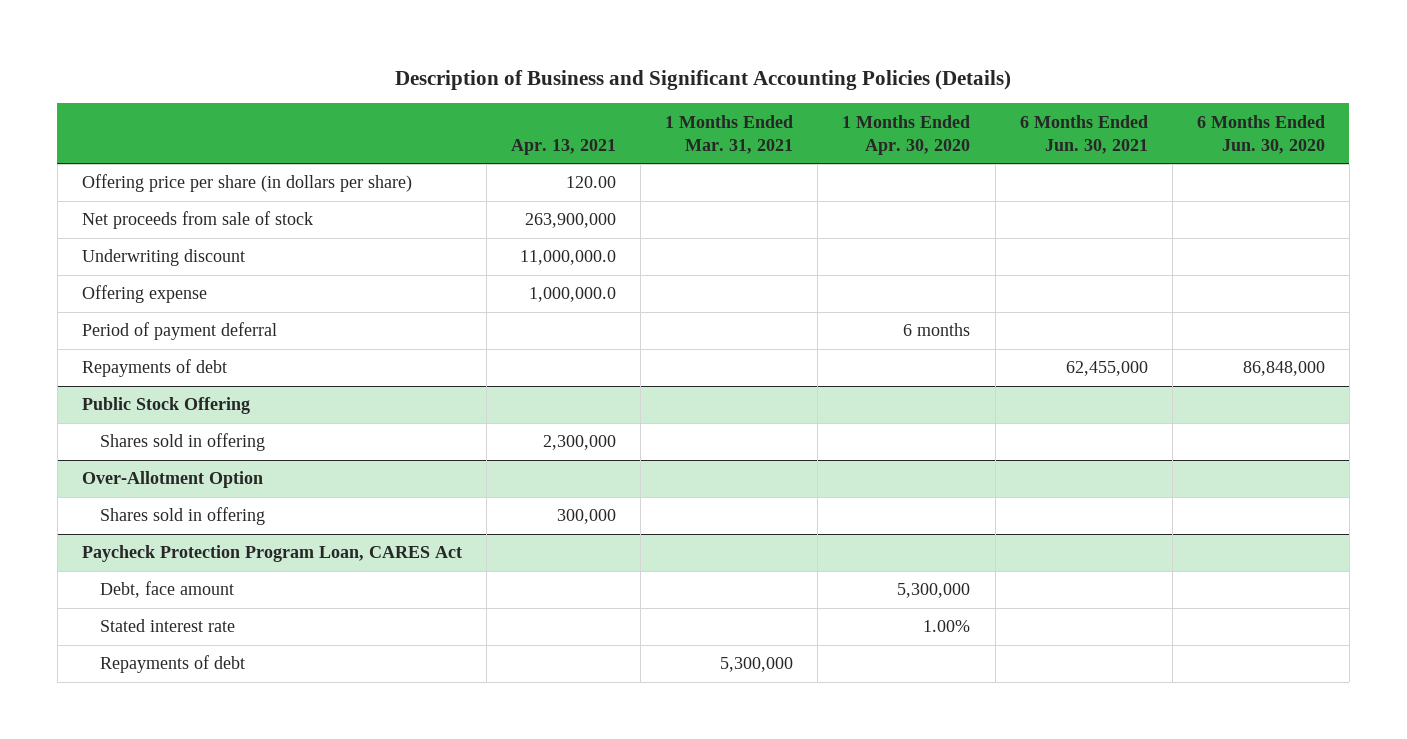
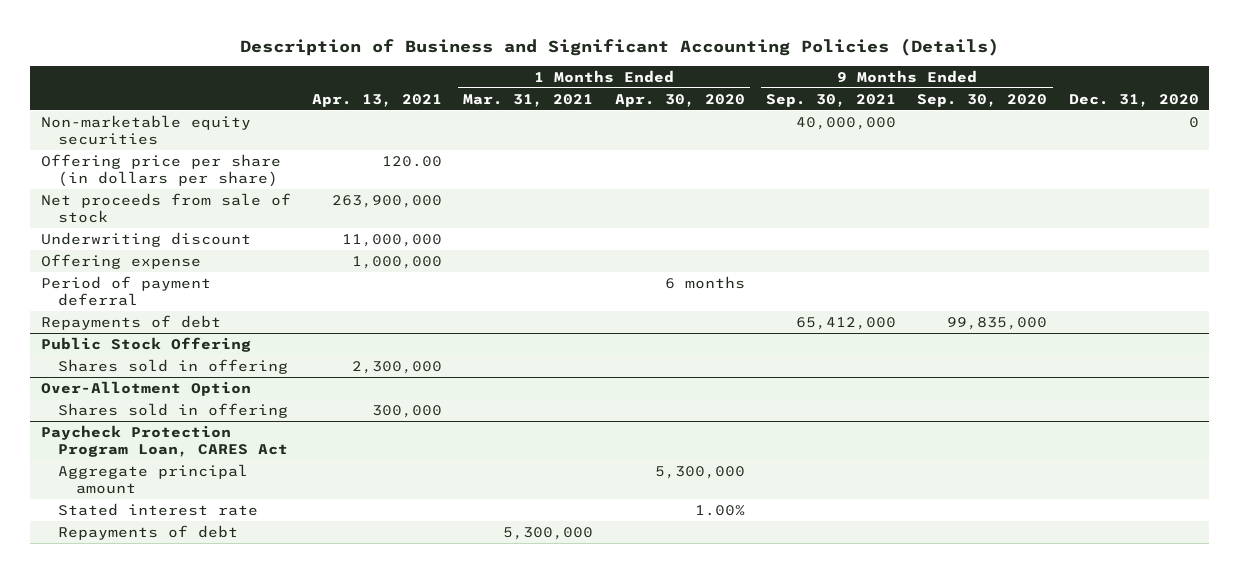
- | Apr. 13, 2021 | 1 Months Ended Mar. 31, 2021 | 1 Months Ended Apr. 30, 2020 | 6 Months Ended Jun. 30, 2021 | 6 Months Ended Jun. 30, 2020
+ | Apr. 13, 2021 | 1 Months Ended Mar. 31, 2021 | 1 Months Ended Apr. 30, 2020 | 9 Months Ended Sep. 30, 2021 | 9 Months Ended Sep. 30, 2020 | Dec. 31, 2020
+ Non-marketable equity securities | | | | 40,000,000 | | 0
- Underwriting discount | 11,000,000.0 | | | |
- Offering expense | 1,000,000.0 | | | |
+ Underwriting discount | 11,000,000 | | | | |
+ Offering expense | 1,000,000 | | | | |
@ Paycheck Protection Program Loan, CARES Act
- Debt, face amount | | | 5,300,000 | |
+ Aggregate principal amount | | | 5,300,000 | | |

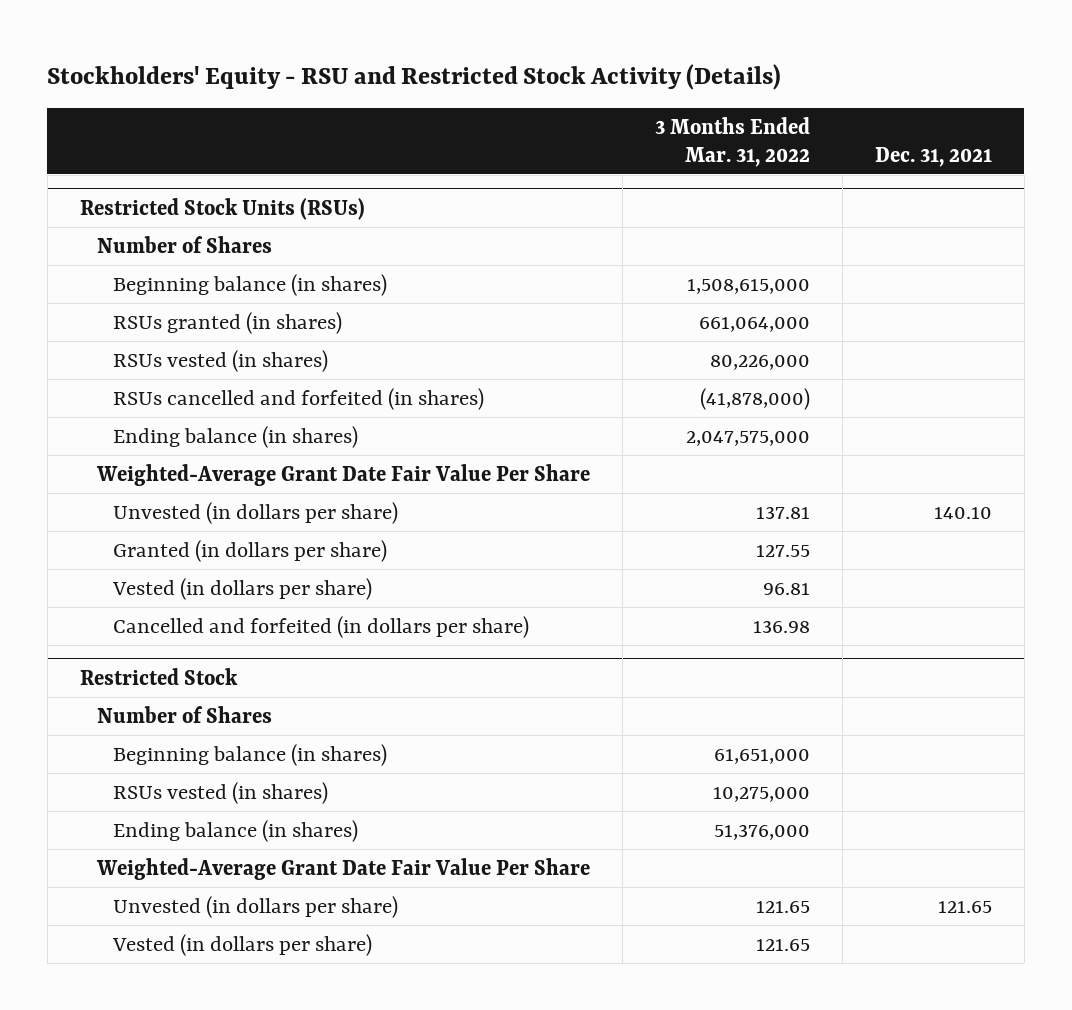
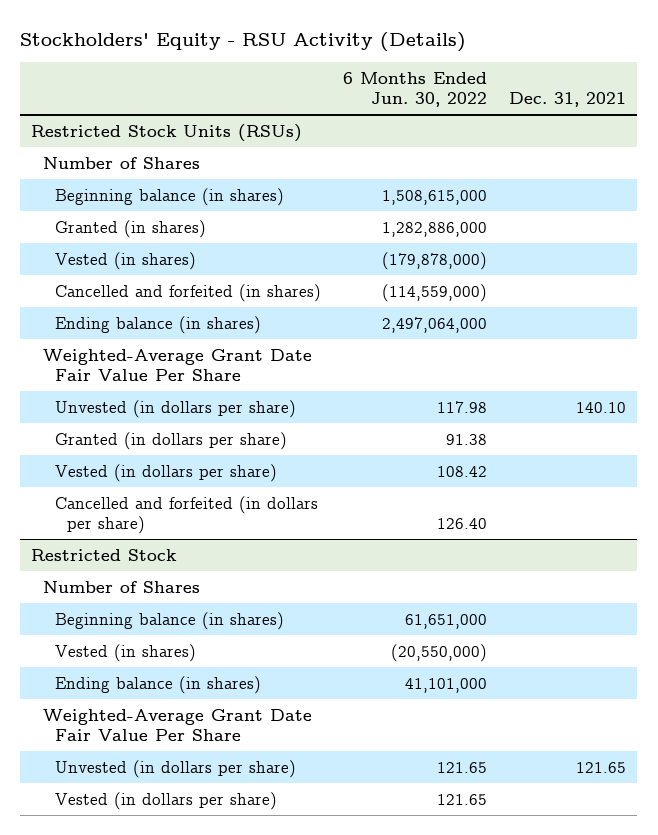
- Stockholders' Equity - RSU and Restricted Stock Activity (Details)
+ Stockholders' Equity - RSU Activity (Details)
- | 3 Months Ended Mar. 31, 2022 | Dec. 31, 2021
+ | 6 Months Ended Jun. 30, 2022 | Dec. 31, 2021
@ Restricted Stock Units (RSUs)
- RSUs granted (in shares) | 661,064,000 |
- RSUs vested (in shares) | 80,226,000 |
- RSUs cancelled and forfeited (in shares) | (41,878,000) |
+ Granted (in shares) | 1,282,886,000 |
+ Vested (in shares) | (179,878,000) |
+ Cancelled and forfeited (in shares) | (114,559,000) |
@ Restricted Stock
- RSUs vested (in shares) | 10,275,000 |
+ Vested (in shares) | (20,550,000) |

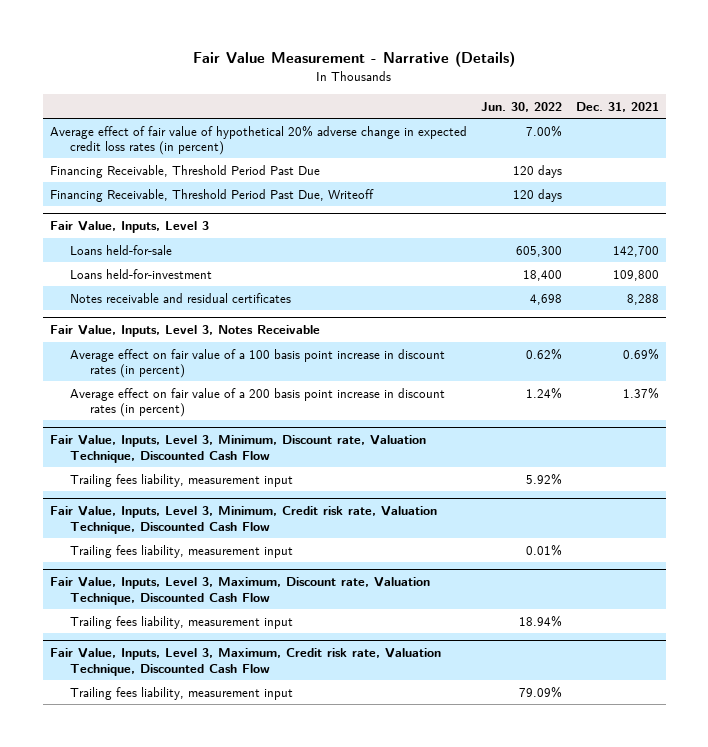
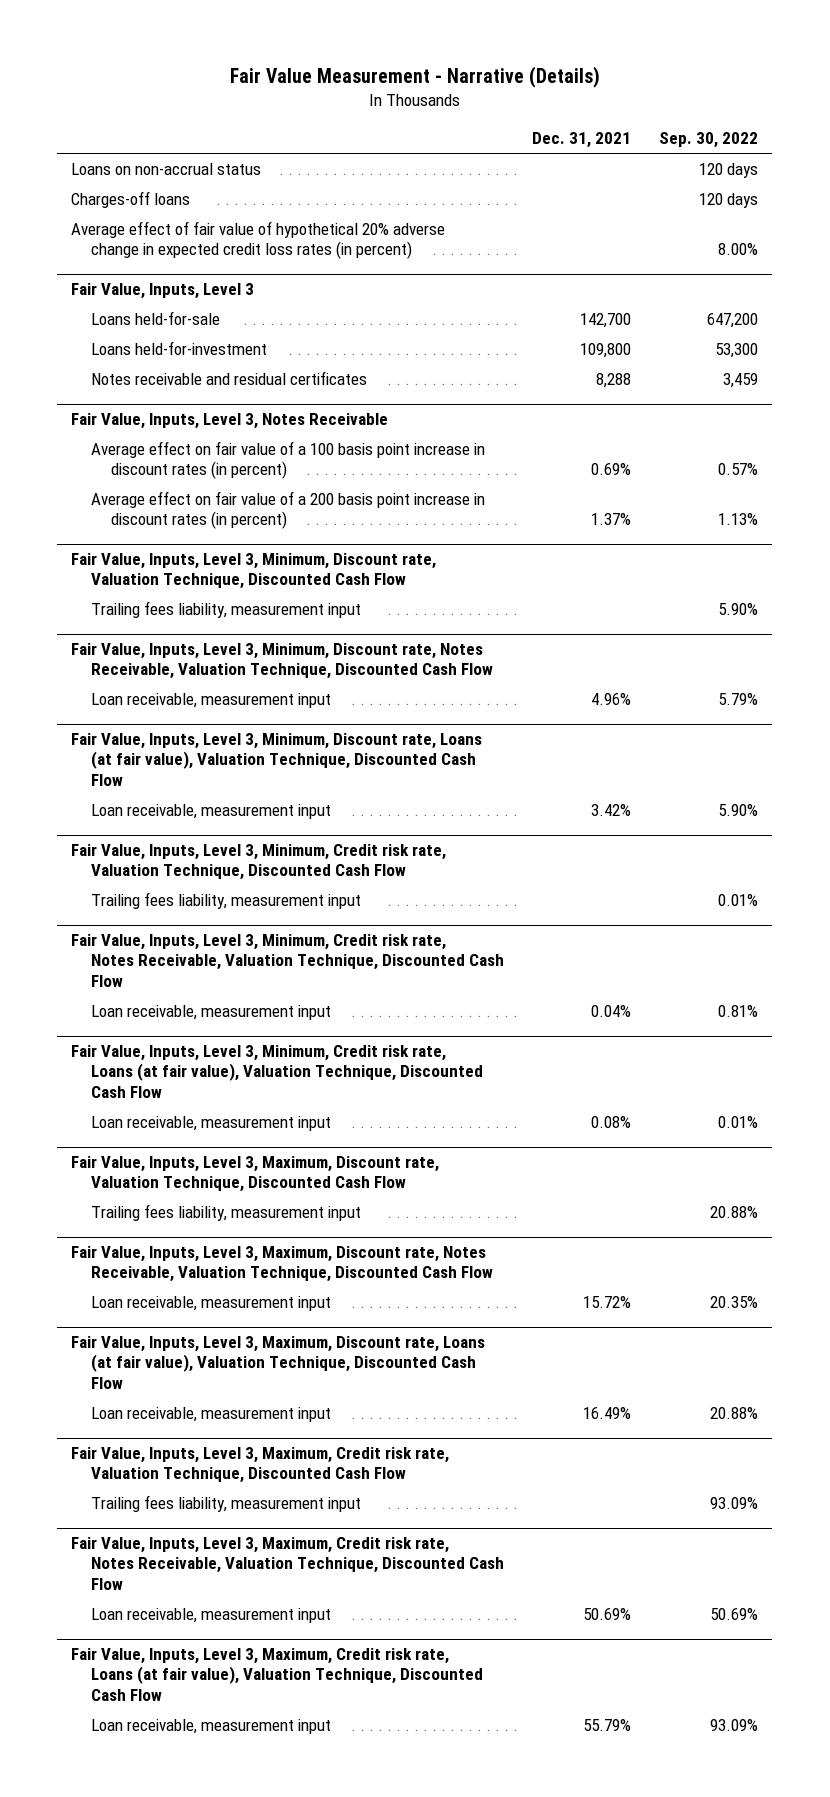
- | Jun. 30, 2022 | Dec. 31, 2021
+ | Dec. 31, 2021 | Sep. 30, 2022
+ Loans on non-accrual status | | 120 days
+ Charges-off loans | | 120 days
- Financing Receivable, Threshold Period Past Due | 120 days |
- Financing Receivable, Threshold Period Past Due, Writeoff | 120 days |
+ Fair Value, Inputs, Level 3, Minimum, Discount rate, Notes Receivable, Valuation Technique, Discounted Cash Flow
+ Loan receivable, measurement input | 4.96% | 5.79%
+ Fair Value, Inputs, Level 3, Minimum, Discount rate, Loans (at fair value), Valuation Technique, Discounted Cash Flow
+ Loan receivable, measurement input | 3.42% | 5.90%
+ Fair Value, Inputs, Level 3, Minimum, Credit risk rate, Notes Receivable, Valuation Technique, Discounted Cash Flow
+ Loan receivable, measurement input | 0.04% | 0.81%
+ Fair Value, Inputs, Level 3, Minimum, Credit risk rate, Loans (at fair value), Valuation Technique, Discounted Cash Flow
+ Loan receivable, measurement input | 0.08% | 0.01%
+ Fair Value, Inputs, Level 3, Maximum, Discount rate, Notes Receivable, Valuation Technique, Discounted Cash Flow
+ Loan receivable, measurement input | 15.72% | 20.35%
+ Fair Value, Inputs, Level 3, Maximum, Discount rate, Loans (at fair value), Valuation Technique, Discounted Cash Flow
+ Loan receivable, measurement input | 16.49% | 20.88%
+ Fair Value, Inputs, Level 3, Maximum, Credit risk rate, Notes Receivable, Valuation Technique, Discounted Cash Flow
+ Loan receivable, measurement input | 50.69% | 50.69%
+ Fair Value, Inputs, Level 3, Maximum, Credit risk rate, Loans (at fair value), Valuation Technique, Discounted Cash Flow
+ Loan receivable, measurement input | 55.79% | 93.09%

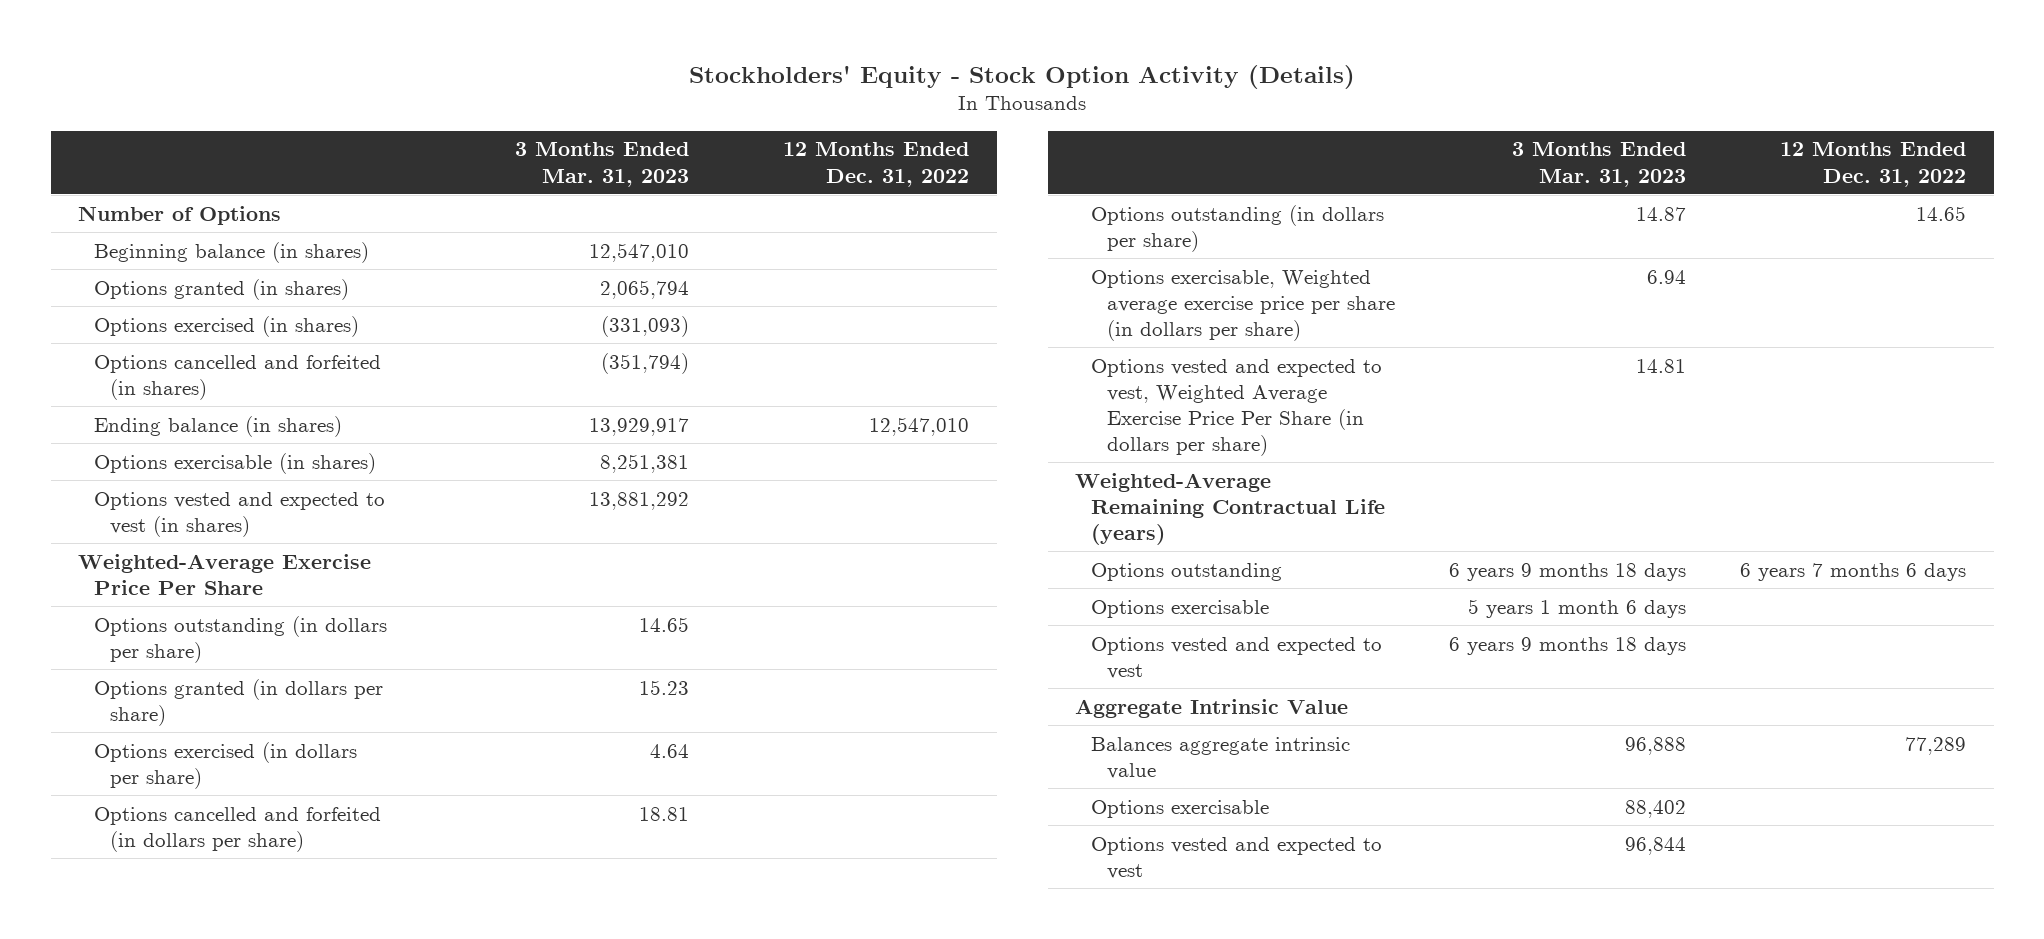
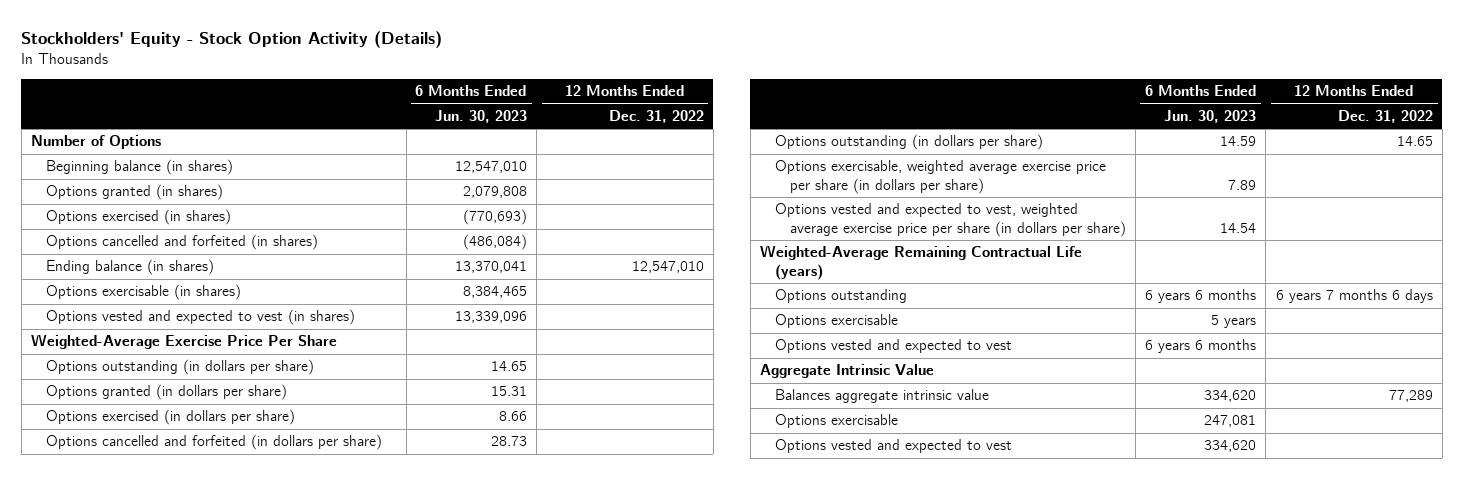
- | 3 Months Ended Mar. 31, 2023 | 12 Months Ended Dec. 31, 2022
+ | 6 Months Ended Jun. 30, 2023 | 12 Months Ended Dec. 31, 2022
- Options exercisable, Weighted average exercise price per share (in dollars per share) | 6.94 |
- Options vested and expected to vest, Weighted Average Exercise Price Per Share (in dollars per share) | 14.81 |
+ Options exercisable, weighted average exercise price per share (in dollars per share) | 7.89 |
+ Options vested and expected to vest, weighted average exercise price per share (in dollars per share) | 14.54 |

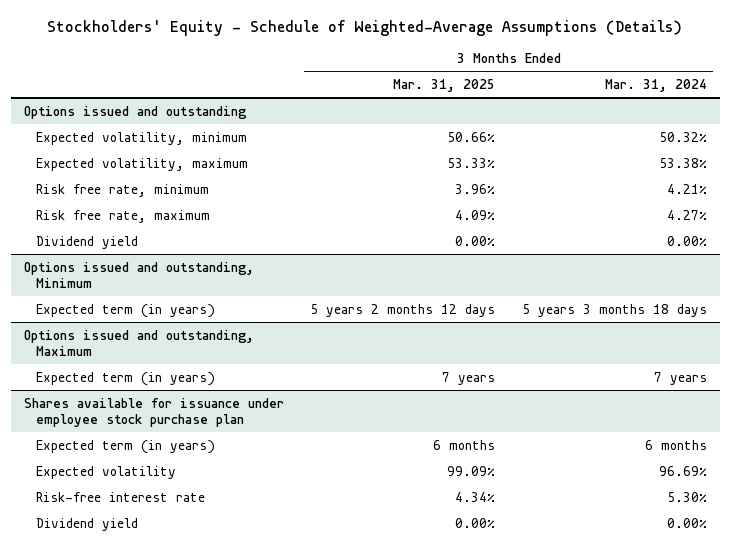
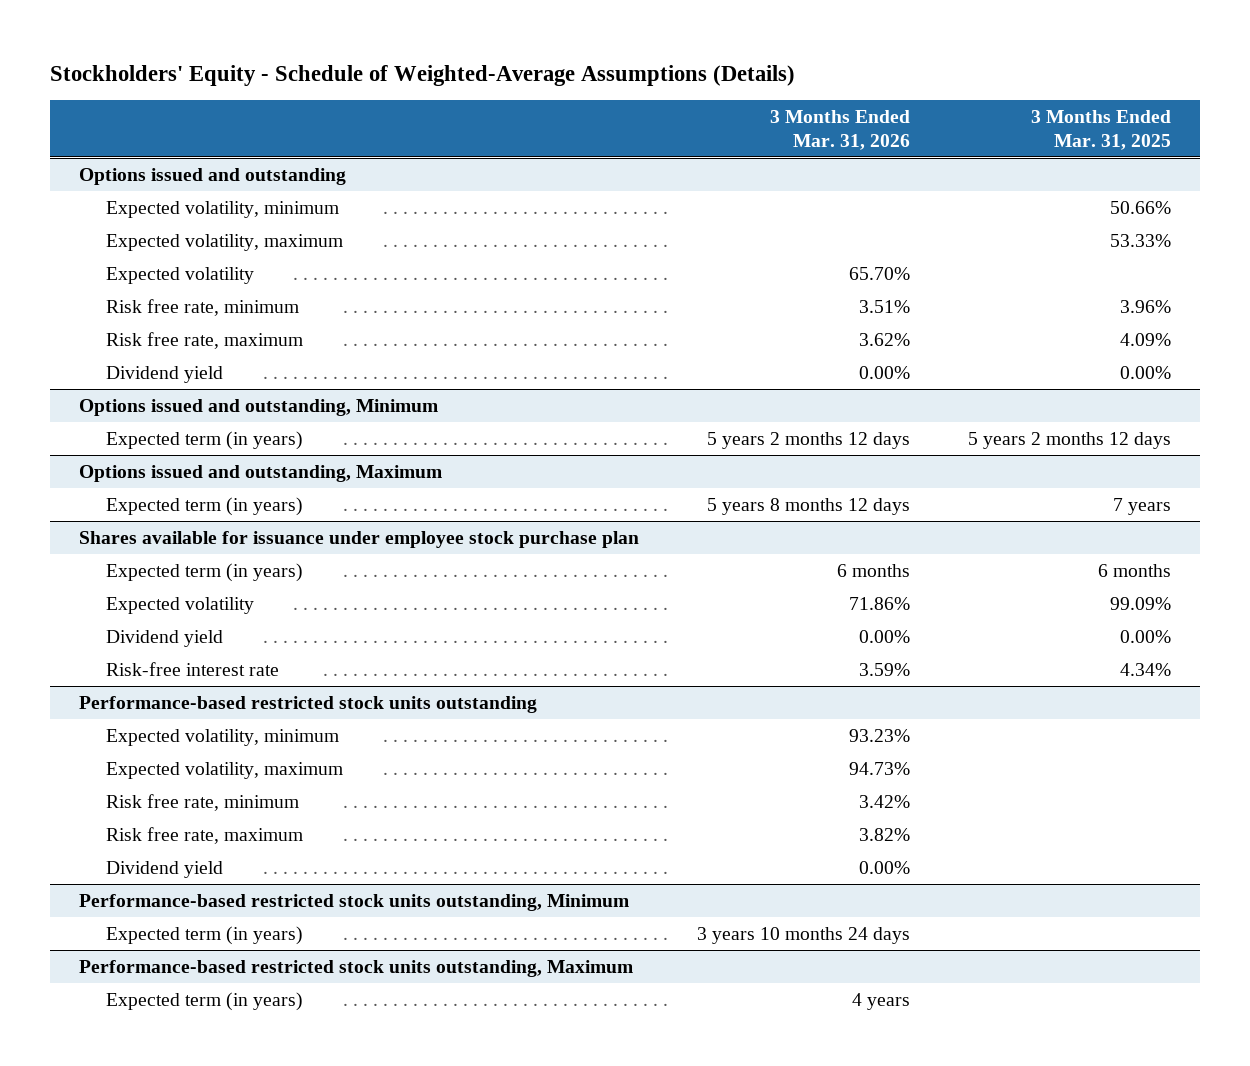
- | 3 Months Ended Mar. 31, 2025 | 3 Months Ended Mar. 31, 2024
+ | 3 Months Ended Mar. 31, 2026 | 3 Months Ended Mar. 31, 2025
@ Options issued and outstanding
+ Expected volatility | 65.70% |
@ Shares available for issuance under employee stock purchase plan
moved down: Risk-free interest rate | 3.59% | 4.34%
+ Performance-based restricted stock units outstanding
+ Expected volatility, minimum | 93.23% |
+ Expected volatility, maximum | 94.73% |
+ Risk free rate, minimum | 3.42% |
+ Risk free rate, maximum | 3.82% |
+ Dividend yield | 0.00% |
+ Performance-based restricted stock units outstanding, Minimum
+ Expected term (in years) | 3 years 10 months 24 days |
+ Performance-based restricted stock units outstanding, Maximum
+ Expected term (in years) | 4 years |

